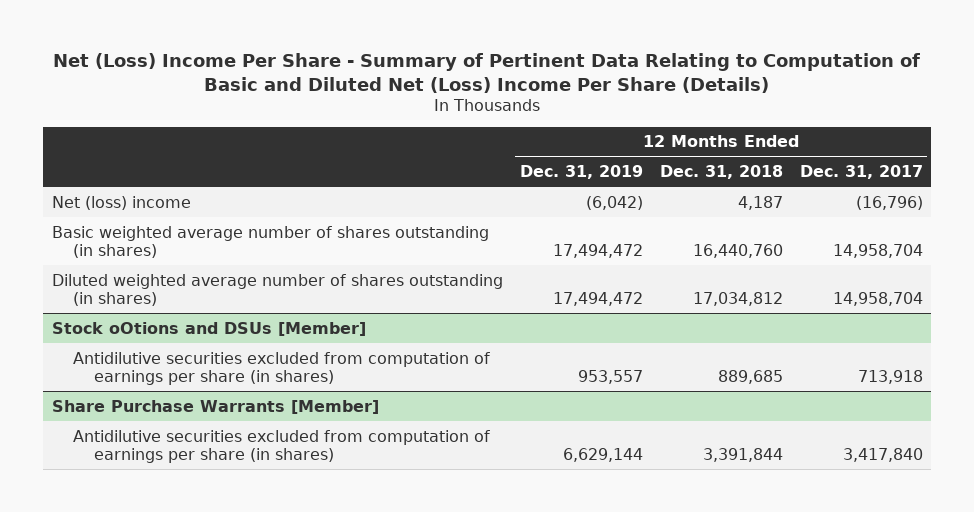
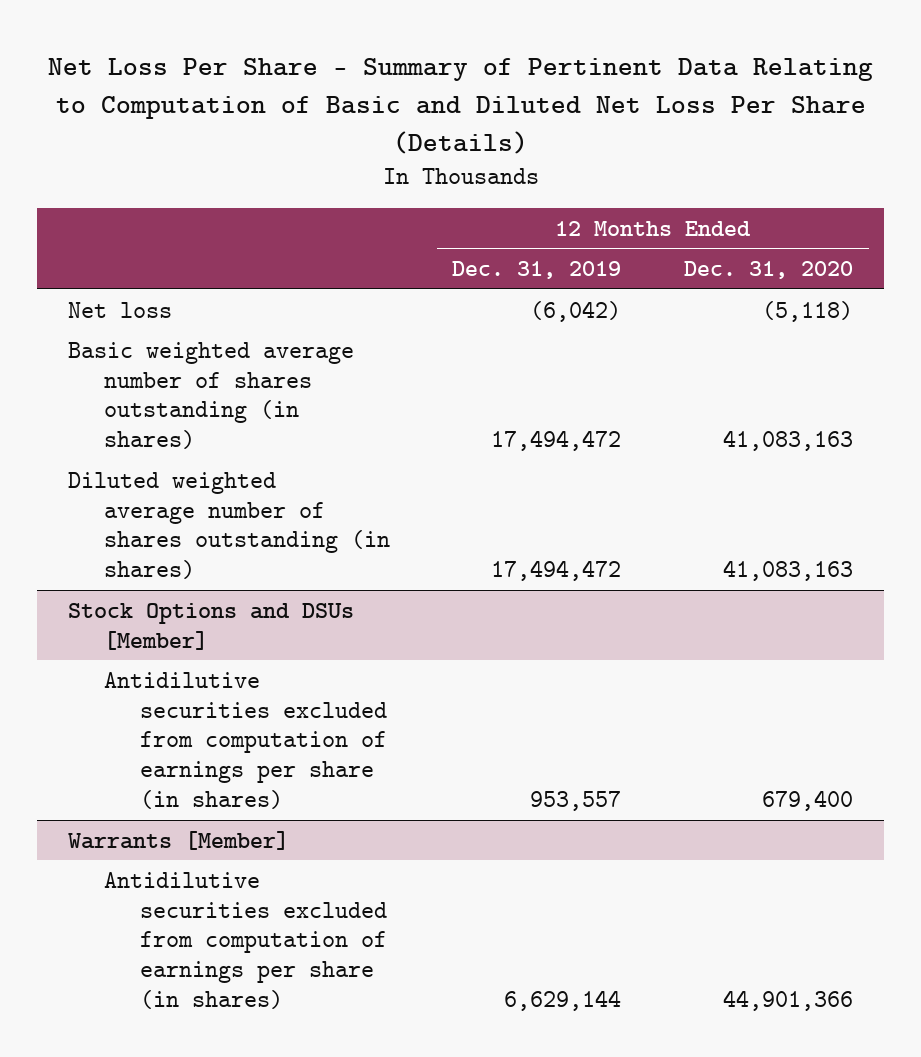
- Net (Loss) Income Per Share - Summary of Pertinent Data Relating to Computation of Basic and Diluted Net (Loss) Income Per Share (Details)
+ Net Loss Per Share - Summary of Pertinent Data Relating to Computation of Basic and Diluted Net Loss Per Share (Details)
- | 12 Months Ended Dec. 31, 2019 | 12 Months Ended Dec. 31, 2018 | 12 Months Ended Dec. 31, 2017
+ | 12 Months Ended Dec. 31, 2019 | 12 Months Ended Dec. 31, 2020
- Net (loss) income | (6,042) | 4,187 | (16,796)
+ Net loss | (6,042) | (5,118)
- Stock oOtions and DSUs [Member]
+ Stock Options and DSUs [Member]
- Share Purchase Warrants [Member]
+ Warrants [Member]

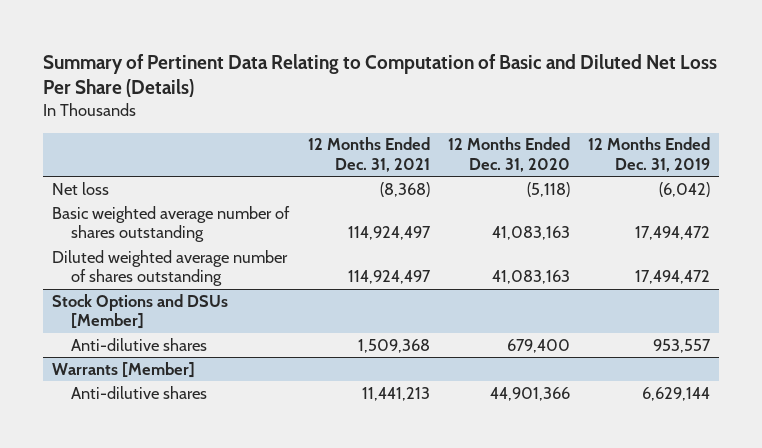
- Net Loss Per Share - Summary of Pertinent Data Relating to Computation of Basic and Diluted Net Loss Per Share (Details)
+ Summary of Pertinent Data Relating to Computation of Basic and Diluted Net Loss Per Share (Details)
- | 12 Months Ended Dec. 31, 2019 | 12 Months Ended Dec. 31, 2020
+ | 12 Months Ended Dec. 31, 2021 | 12 Months Ended Dec. 31, 2020 | 12 Months Ended Dec. 31, 2019
- Basic weighted average number of shares outstanding (in shares) | 17,494,472 | 41,083,163
- Diluted weighted average number of shares outstanding (in shares) | 17,494,472 | 41,083,163
+ Basic weighted average number of shares outstanding | 114,924,497 | 41,083,163 | 17,494,472
+ Diluted weighted average number of shares outstanding | 114,924,497 | 41,083,163 | 17,494,472
@ Stock Options and DSUs [Member]
- Antidilutive securities excluded from computation of earnings per share (in shares) | 953,557 | 679,400
+ Anti-dilutive shares | 1,509,368 | 679,400 | 953,557
@ Warrants [Member]
- Antidilutive securities excluded from computation of earnings per share (in shares) | 6,629,144 | 44,901,366
+ Anti-dilutive shares | 11,441,213 | 44,901,366 | 6,629,144

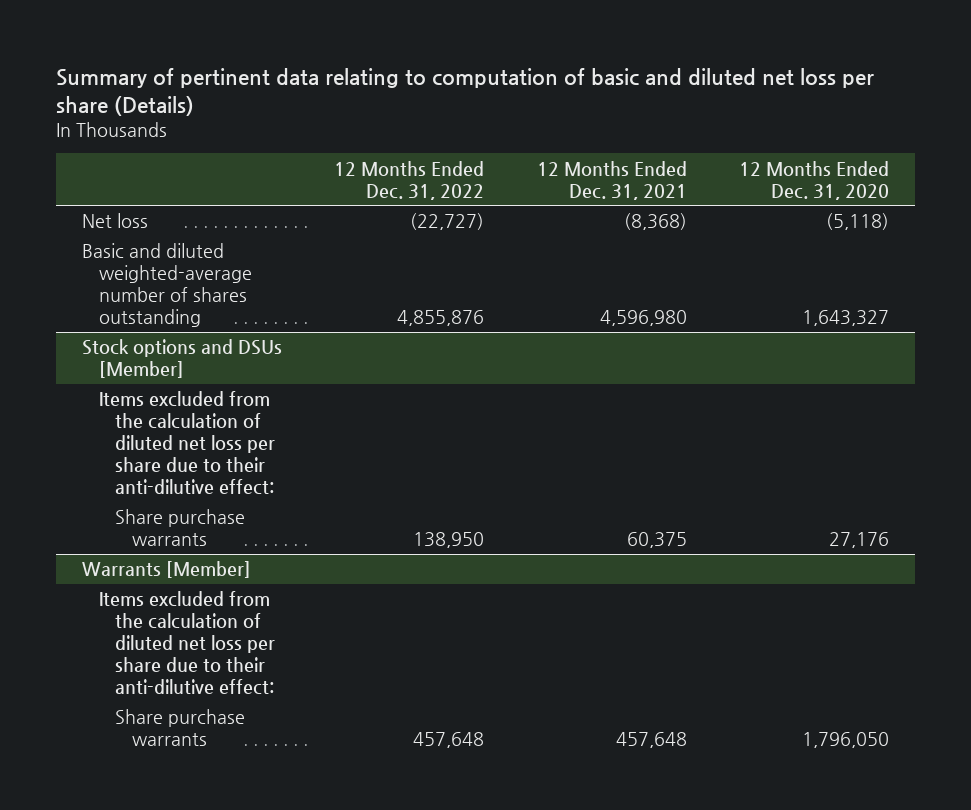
- Summary of Pertinent Data Relating to Computation of Basic and Diluted Net Loss Per Share (Details)
+ Summary of pertinent data relating to computation of basic and diluted net loss per share (Details)
- | 12 Months Ended Dec. 31, 2021 | 12 Months Ended Dec. 31, 2020 | 12 Months Ended Dec. 31, 2019
+ | 12 Months Ended Dec. 31, 2022 | 12 Months Ended Dec. 31, 2021 | 12 Months Ended Dec. 31, 2020
- Basic weighted average number of shares outstanding | 114,924,497 | 41,083,163 | 17,494,472
- Diluted weighted average number of shares outstanding | 114,924,497 | 41,083,163 | 17,494,472
- Stock Options and DSUs [Member]
- Anti-dilutive shares | 1,509,368 | 679,400 | 953,557
+ Basic and diluted weighted-average number of shares outstanding | 4,855,876 | 4,596,980 | 1,643,327
+ Stock options and DSUs [Member]
+ Items excluded from the calculation of diluted net loss per share due to their anti-dilutive effect:
+ Share purchase warrants | 138,950 | 60,375 | 27,176
@ Warrants [Member]
- Anti-dilutive shares | 11,441,213 | 44,901,366 | 6,629,144
+ Items excluded from the calculation of diluted net loss per share due to their anti-dilutive effect:
+ Share purchase warrants | 457,648 | 457,648 | 1,796,050

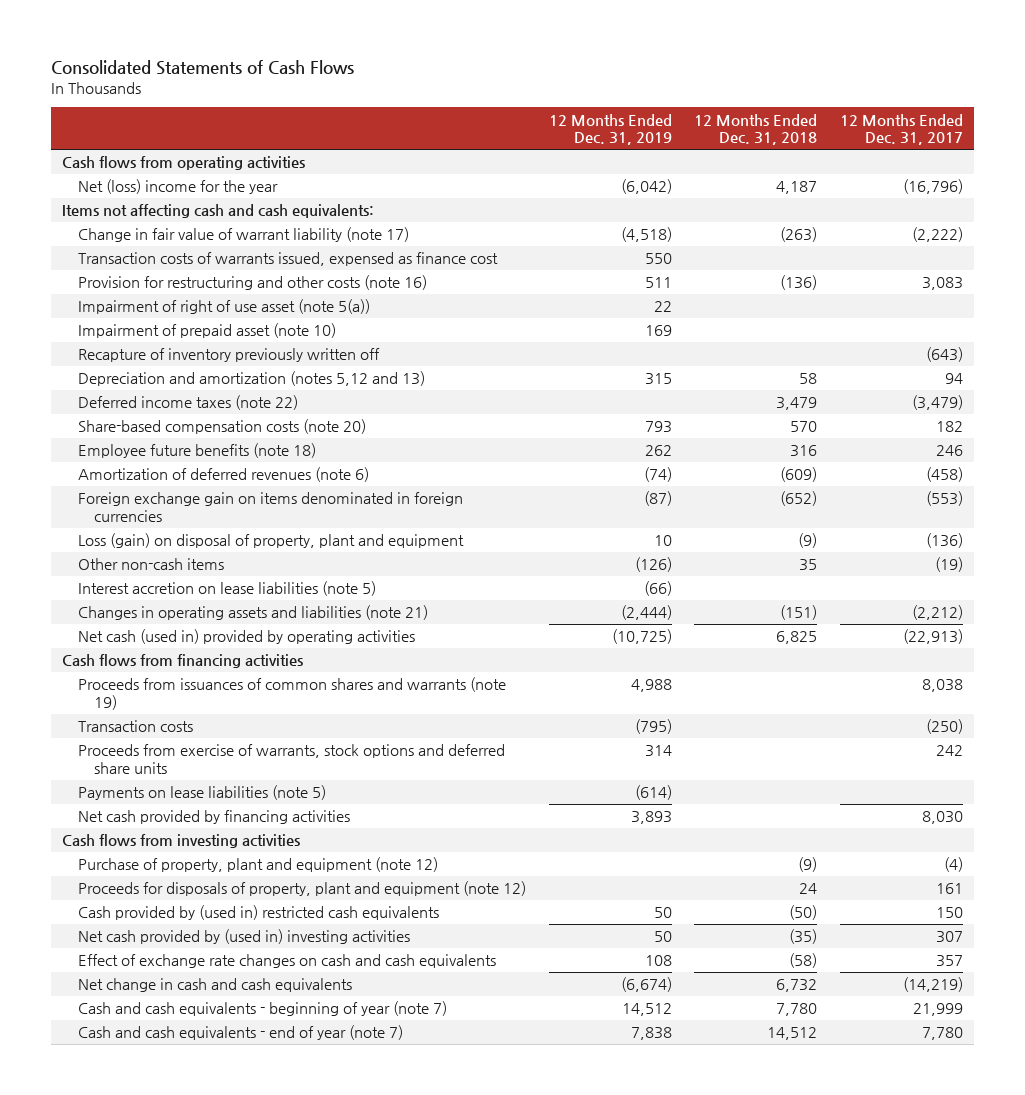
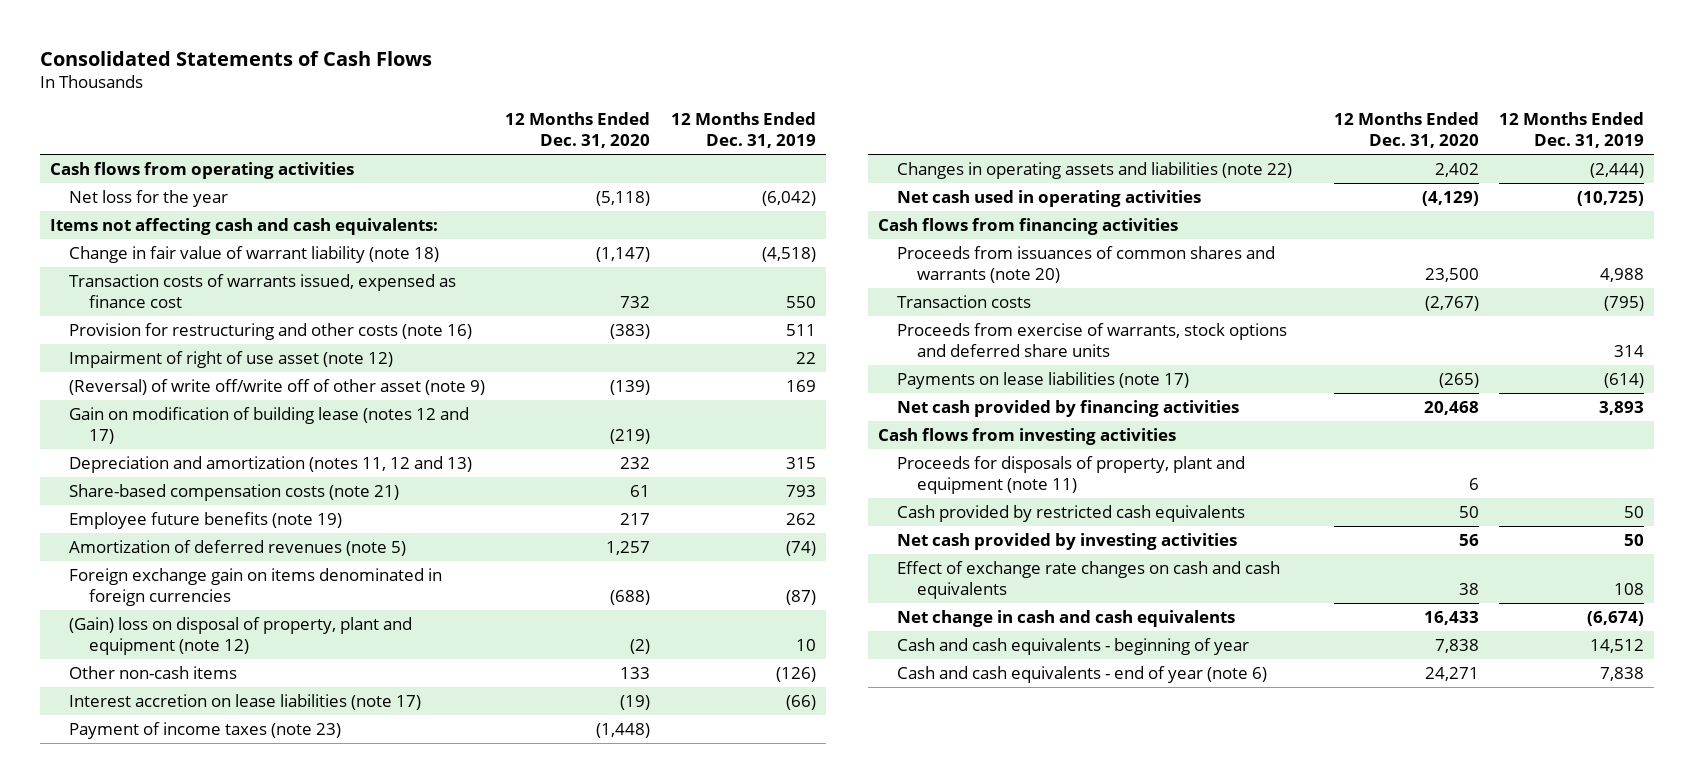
- | 12 Months Ended Dec. 31, 2019 | 12 Months Ended Dec. 31, 2018 | 12 Months Ended Dec. 31, 2017
+ | 12 Months Ended Dec. 31, 2020 | 12 Months Ended Dec. 31, 2019
- Net (loss) income for the year | (6,042) | 4,187 | (16,796)
+ Net loss for the year | (5,118) | (6,042)
- Change in fair value of warrant liability (note 17) | (4,518) | (263) | (2,222)
+ Change in fair value of warrant liability (note 18) | (1,147) | (4,518)
- Impairment of right of use asset (note 5(a)) | 22 | |
- Impairment of prepaid asset (note 10) | 169 | |
- Recapture of inventory previously written off | | | (643)
- Depreciation and amortization (notes 5,12 and 13) | 315 | 58 | 94
- Deferred income taxes (note 22) | | 3,479 | (3,479)
- Share-based compensation costs (note 20) | 793 | 570 | 182
- Employee future benefits (note 18) | 262 | 316 | 246
- Amortization of deferred revenues (note 6) | (74) | (609) | (458)
+ Impairment of right of use asset (note 12) | | 22
+ (Reversal) of write off/write off of other asset (note 9) | (139) | 169
+ Gain on modification of building lease (notes 12 and 17) | (219) |
+ Depreciation and amortization (notes 11, 12 and 13) | 232 | 315
+ Share-based compensation costs (note 21) | 61 | 793
+ Employee future benefits (note 19) | 217 | 262
+ Amortization of deferred revenues (note 5) | 1,257 | (74)
- Loss (gain) on disposal of property, plant and equipment | 10 | (9) | (136)
+ (Gain) loss on disposal of property, plant and equipment (note 12) | (2) | 10
- Interest accretion on lease liabilities (note 5) | (66) | |
- Changes in operating assets and liabilities (note 21) | (2,444) | (151) | (2,212)
- Net cash (used in) provided by operating activities | (10,725) | 6,825 | (22,913)
+ Interest accretion on lease liabilities (note 17) | (19) | (66)
+ Payment of income taxes (note 23) | (1,448) |
+ Changes in operating assets and liabilities (note 22) | 2,402 | (2,444)
+ Net cash used in operating activities | (4,129) | (10,725)
- Proceeds from issuances of common shares and warrants (note 19) | 4,988 | | 8,038
+ Proceeds from issuances of common shares and warrants (note 20) | 23,500 | 4,988
- Payments on lease liabilities (note 5) | (614) | |
+ Payments on lease liabilities (note 17) | (265) | (614)
- Purchase of property, plant and equipment (note 12) | | (9) | (4)
- Proceeds for disposals of property, plant and equipment (note 12) | | 24 | 161
- Cash provided by (used in) restricted cash equivalents | 50 | (50) | 150
- Net cash provided by (used in) investing activities | 50 | (35) | 307
+ Proceeds for disposals of property, plant and equipment (note 11) | 6 |
+ Cash provided by restricted cash equivalents | 50 | 50
+ Net cash provided by investing activities | 56 | 50
- Cash and cash equivalents - beginning of year (note 7) | 14,512 | 7,780 | 21,999
- Cash and cash equivalents - end of year (note 7) | 7,838 | 14,512 | 7,780
+ Cash and cash equivalents - beginning of year | 7,838 | 14,512
+ Cash and cash equivalents - end of year (note 6) | 24,271 | 7,838

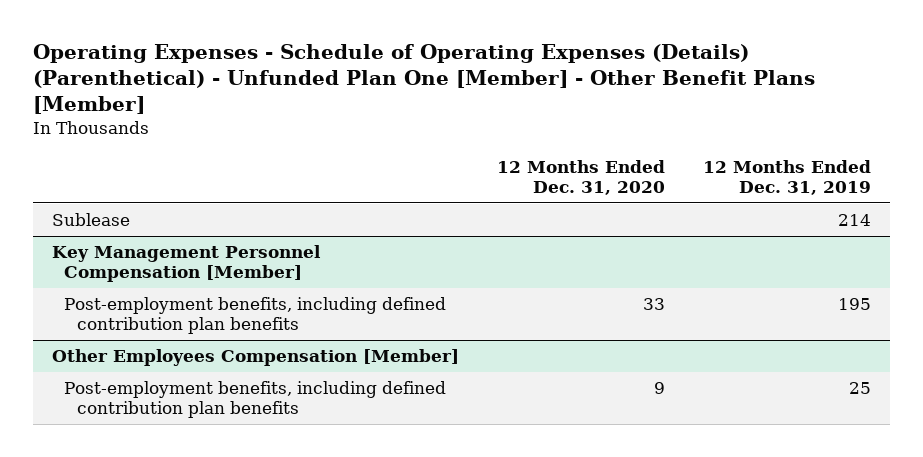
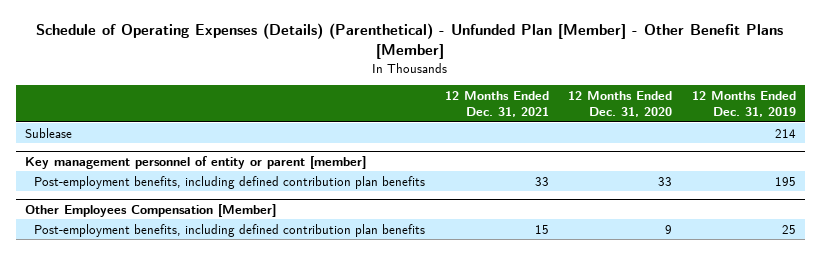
- Operating Expenses - Schedule of Operating Expenses (Details) (Parenthetical) - Unfunded Plan One [Member] - Other Benefit Plans [Member]
+ Schedule of Operating Expenses (Details) (Parenthetical) - Unfunded Plan [Member] - Other Benefit Plans [Member]
- | 12 Months Ended Dec. 31, 2020 | 12 Months Ended Dec. 31, 2019
+ | 12 Months Ended Dec. 31, 2021 | 12 Months Ended Dec. 31, 2020 | 12 Months Ended Dec. 31, 2019
- Key Management Personnel Compensation [Member]
+ Key management personnel of entity or parent [member]

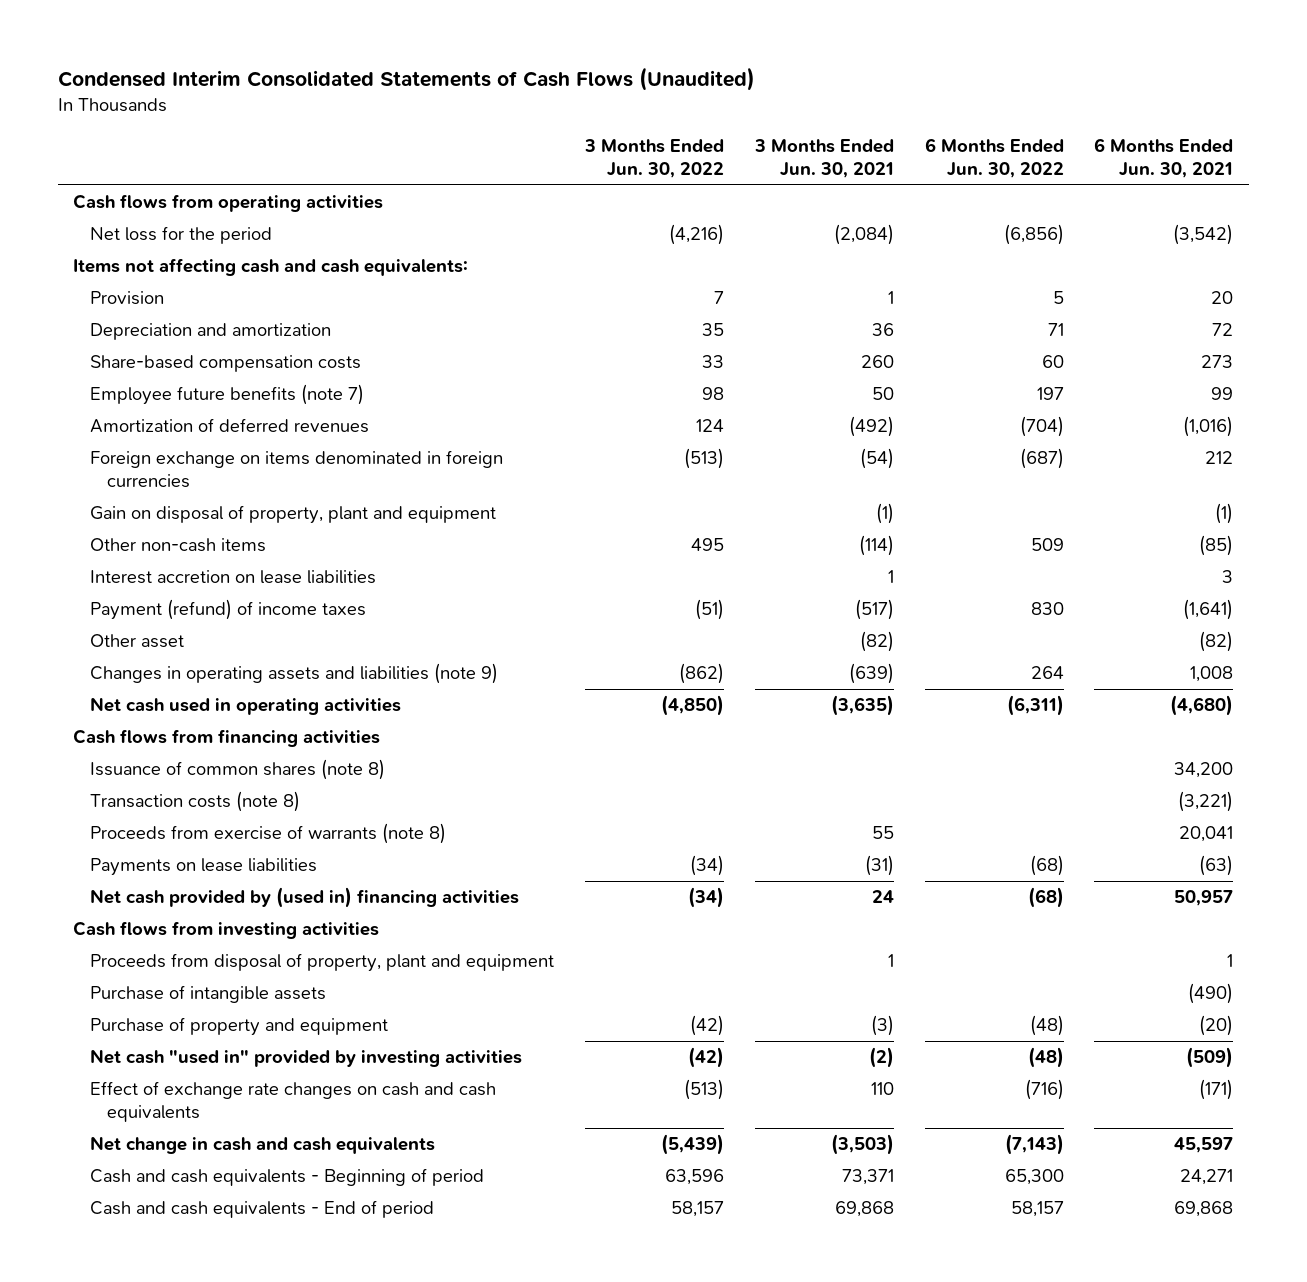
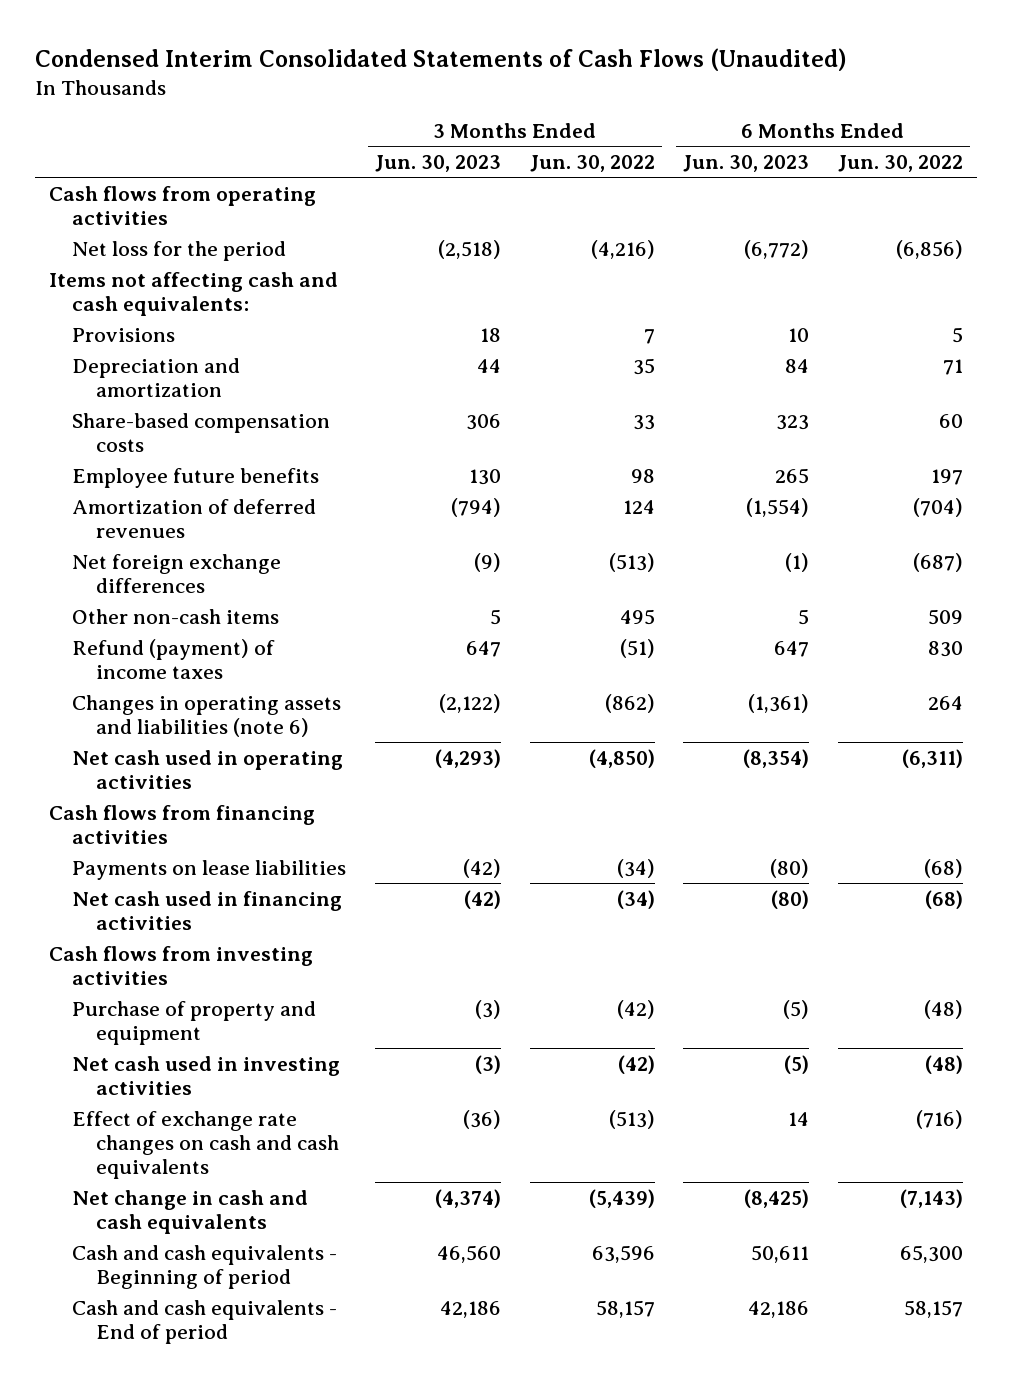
- | 3 Months Ended Jun. 30, 2022 | 3 Months Ended Jun. 30, 2021 | 6 Months Ended Jun. 30, 2022 | 6 Months Ended Jun. 30, 2021
+ | 3 Months Ended Jun. 30, 2023 | 3 Months Ended Jun. 30, 2022 | 6 Months Ended Jun. 30, 2023 | 6 Months Ended Jun. 30, 2022
- Provision | 7 | 1 | 5 | 20
+ Provisions | 18 | 7 | 10 | 5
- Employee future benefits (note 7) | 98 | 50 | 197 | 99
+ Employee future benefits | 130 | 98 | 265 | 197
- Foreign exchange on items denominated in foreign currencies | (513) | (54) | (687) | 212
- Gain on disposal of property, plant and equipment | | (1) | | (1)
+ Net foreign exchange differences | (9) | (513) | (1) | (687)
- Interest accretion on lease liabilities | | 1 | | 3
- Payment (refund) of income taxes | (51) | (517) | 830 | (1,641)
- Other asset | | (82) | | (82)
- Changes in operating assets and liabilities (note 9) | (862) | (639) | 264 | 1,008
+ Refund (payment) of income taxes | 647 | (51) | 647 | 830
+ Changes in operating assets and liabilities (note 6) | (2,122) | (862) | (1,361) | 264
- Issuance of common shares (note 8) | | | | 34,200
- Transaction costs (note 8) | | | | (3,221)
- Proceeds from exercise of warrants (note 8) | | 55 | | 20,041
- Net cash provided by (used in) financing activities | (34) | 24 | (68) | 50,957
+ Net cash used in financing activities | (42) | (34) | (80) | (68)
- Proceeds from disposal of property, plant and equipment | | 1 | | 1
- Purchase of intangible assets | | | | (490)
- Net cash "used in" provided by investing activities | (42) | (2) | (48) | (509)
+ Net cash used in investing activities | (3) | (42) | (5) | (48)

